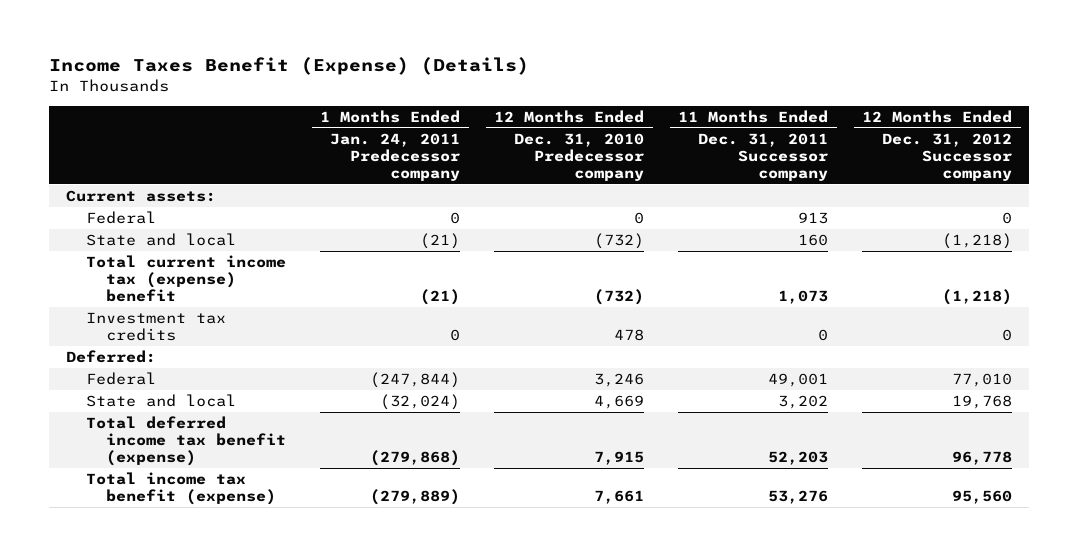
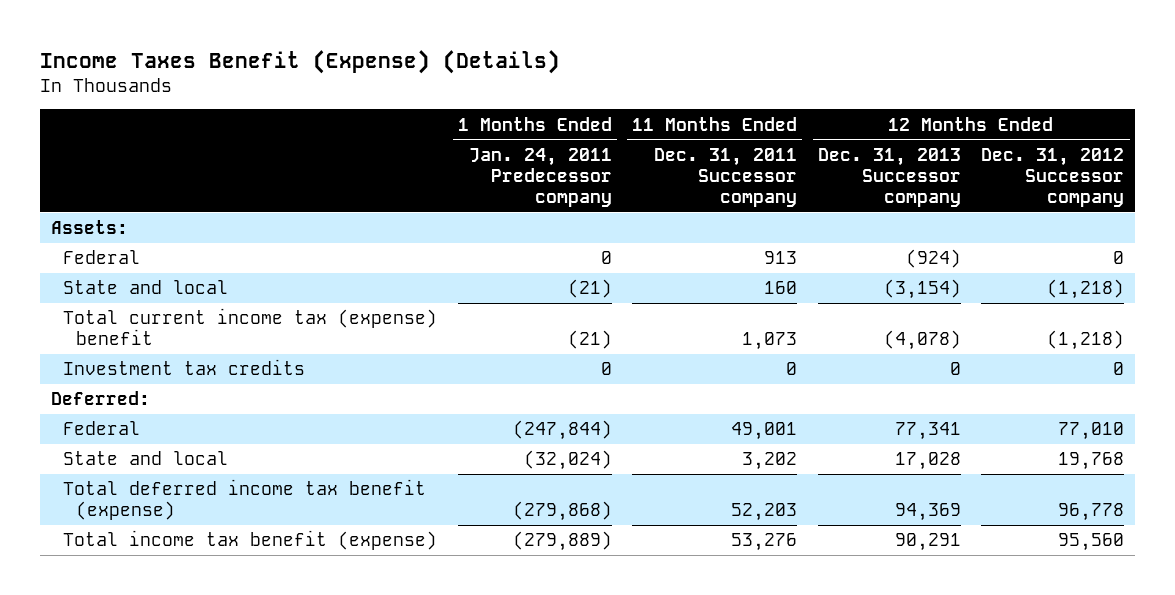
- | 1 Months Ended Jan. 24, 2011 Predecessor company | 12 Months Ended Dec. 31, 2010 Predecessor company | 11 Months Ended Dec. 31, 2011 Successor company | 12 Months Ended Dec. 31, 2012 Successor company
+ | 1 Months Ended Jan. 24, 2011 Predecessor company | 11 Months Ended Dec. 31, 2011 Successor company | 12 Months Ended Dec. 31, 2013 Successor company | 12 Months Ended Dec. 31, 2012 Successor company
- Current assets:
+ Assets:

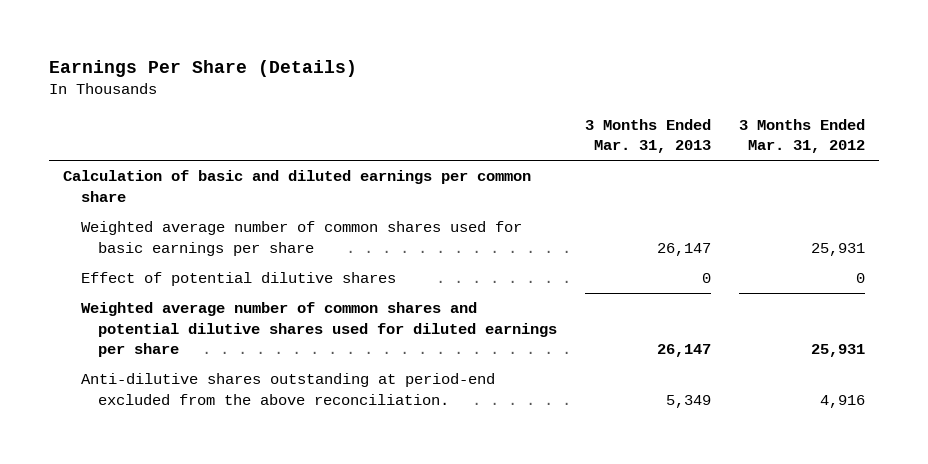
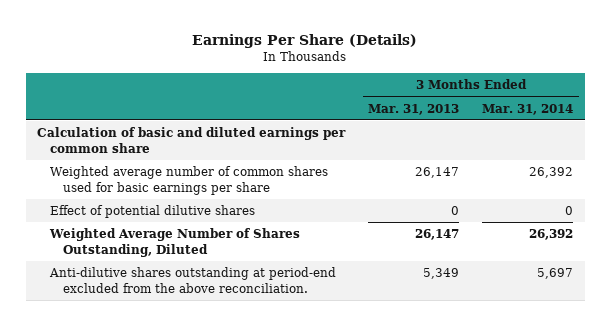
- | 3 Months Ended Mar. 31, 2013 | 3 Months Ended Mar. 31, 2012
+ | 3 Months Ended Mar. 31, 2013 | 3 Months Ended Mar. 31, 2014
- Weighted average number of common shares and potential dilutive shares used for diluted earnings per share | 26,147 | 25,931
+ Weighted Average Number of Shares Outstanding, Diluted | 26,147 | 26,392

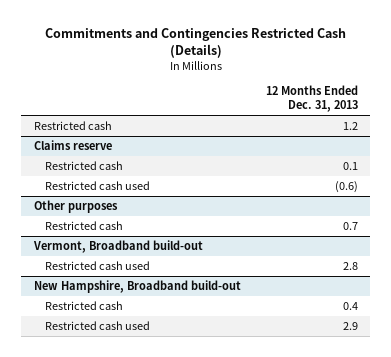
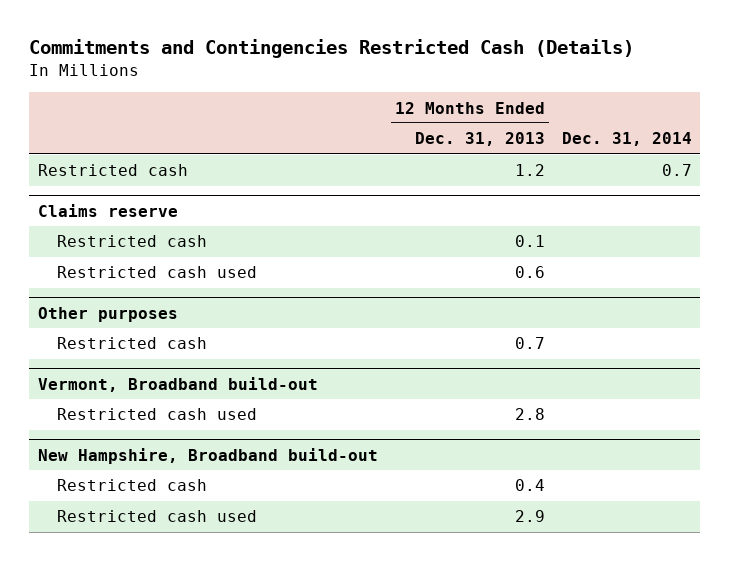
- | 12 Months Ended Dec. 31, 2013
+ | 12 Months Ended Dec. 31, 2013 | Dec. 31, 2014
@ Claims reserve
- Restricted cash used | (0.6)
+ Restricted cash used | 0.6 |

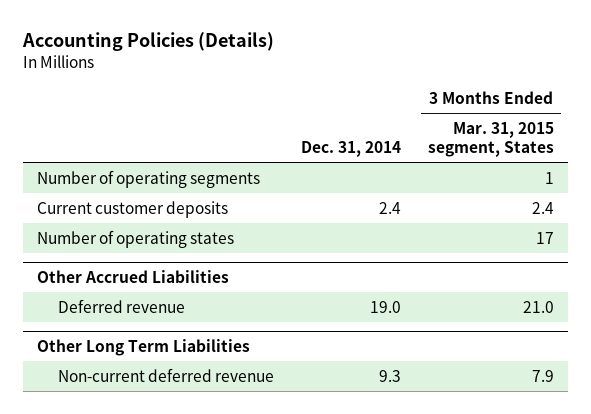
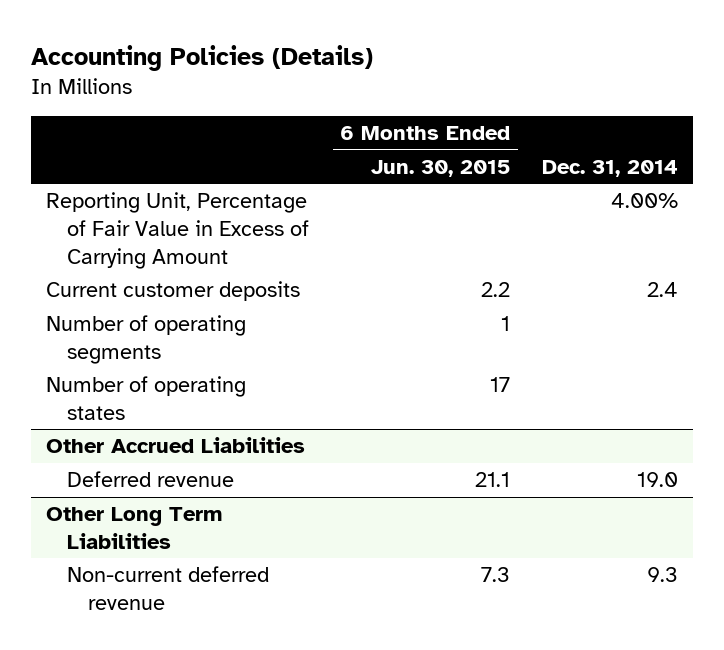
- | Dec. 31, 2014 | 3 Months Ended Mar. 31, 2015 segment, States
+ | 6 Months Ended Jun. 30, 2015 | Dec. 31, 2014
+ Reporting Unit, Percentage of Fair Value in Excess of Carrying Amount | | 4.00%
moved down: Number of operating segments | 1 |

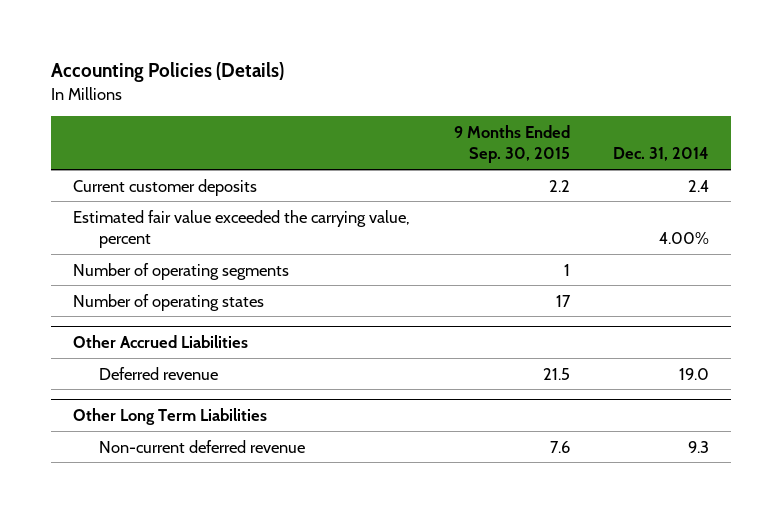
- | 6 Months Ended Jun. 30, 2015 | Dec. 31, 2014
+ | 9 Months Ended Sep. 30, 2015 | Dec. 31, 2014
- Reporting Unit, Percentage of Fair Value in Excess of Carrying Amount | | 4.00%
+ Estimated fair value exceeded the carrying value, percent | | 4.00%

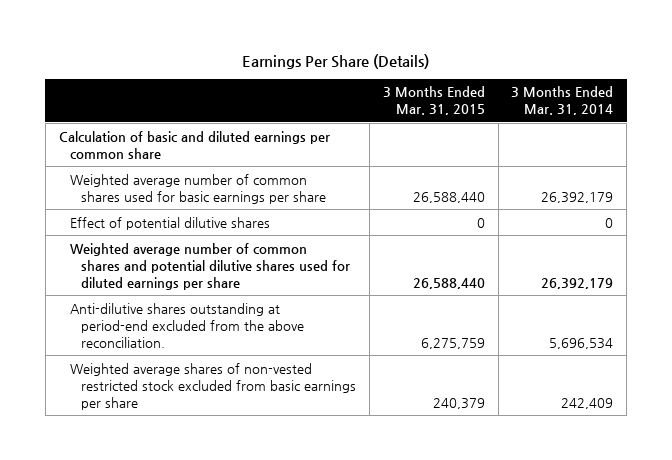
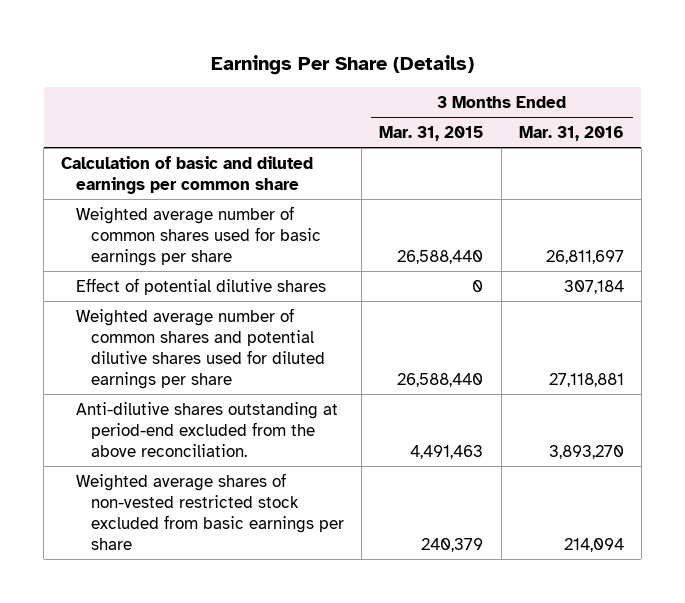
- | 3 Months Ended Mar. 31, 2015 | 3 Months Ended Mar. 31, 2014
+ | 3 Months Ended Mar. 31, 2015 | 3 Months Ended Mar. 31, 2016
- Anti-dilutive shares outstanding at period-end excluded from the above reconciliation. | 6,275,759 | 5,696,534
+ Anti-dilutive shares outstanding at period-end excluded from the above reconciliation. | 4,491,463 | 3,893,270

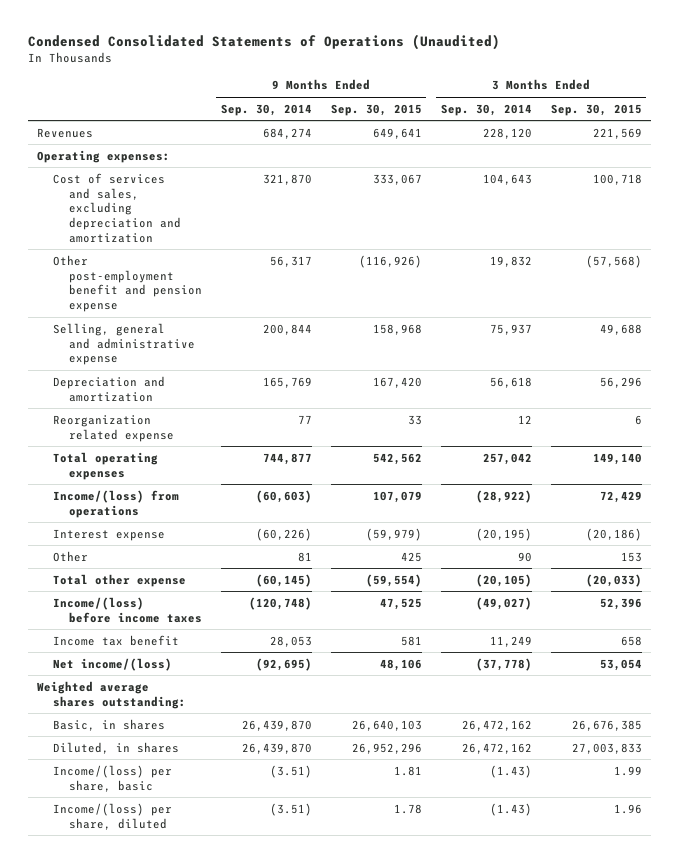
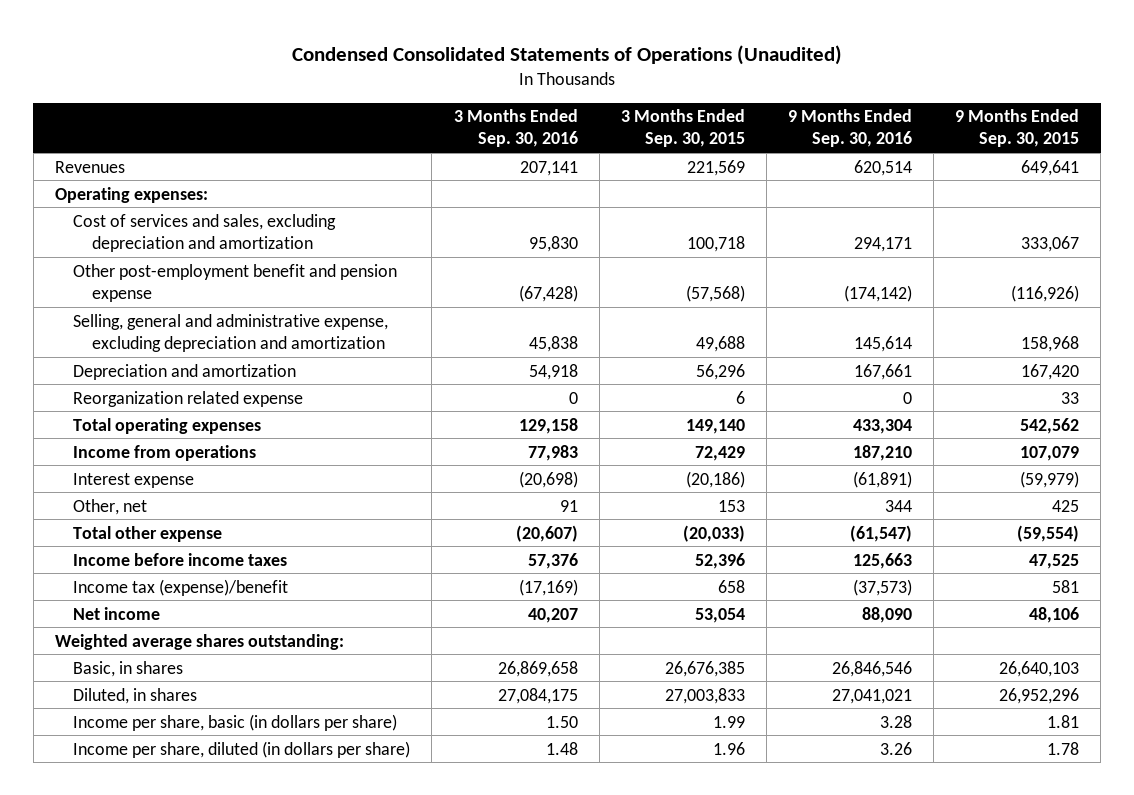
- | 9 Months Ended Sep. 30, 2014 | 9 Months Ended Sep. 30, 2015 | 3 Months Ended Sep. 30, 2014 | 3 Months Ended Sep. 30, 2015
+ | 3 Months Ended Sep. 30, 2016 | 3 Months Ended Sep. 30, 2015 | 9 Months Ended Sep. 30, 2016 | 9 Months Ended Sep. 30, 2015
- Selling, general and administrative expense | 200,844 | 158,968 | 75,937 | 49,688
+ Selling, general and administrative expense, excluding depreciation and amortization | 45,838 | 49,688 | 145,614 | 158,968
- Income/(loss) from operations | (60,603) | 107,079 | (28,922) | 72,429
+ Income from operations | 77,983 | 72,429 | 187,210 | 107,079
- Other | 81 | 425 | 90 | 153
+ Other, net | 91 | 153 | 344 | 425
- Income/(loss) before income taxes | (120,748) | 47,525 | (49,027) | 52,396
- Income tax benefit | 28,053 | 581 | 11,249 | 658
- Net income/(loss) | (92,695) | 48,106 | (37,778) | 53,054
+ Income before income taxes | 57,376 | 52,396 | 125,663 | 47,525
+ Income tax (expense)/benefit | (17,169) | 658 | (37,573) | 581
+ Net income | 40,207 | 53,054 | 88,090 | 48,106
- Income/(loss) per share, basic | (3.51) | 1.81 | (1.43) | 1.99
- Income/(loss) per share, diluted | (3.51) | 1.78 | (1.43) | 1.96
+ Income per share, basic (in dollars per share) | 1.50 | 1.99 | 3.28 | 1.81
+ Income per share, diluted (in dollars per share) | 1.48 | 1.96 | 3.26 | 1.78

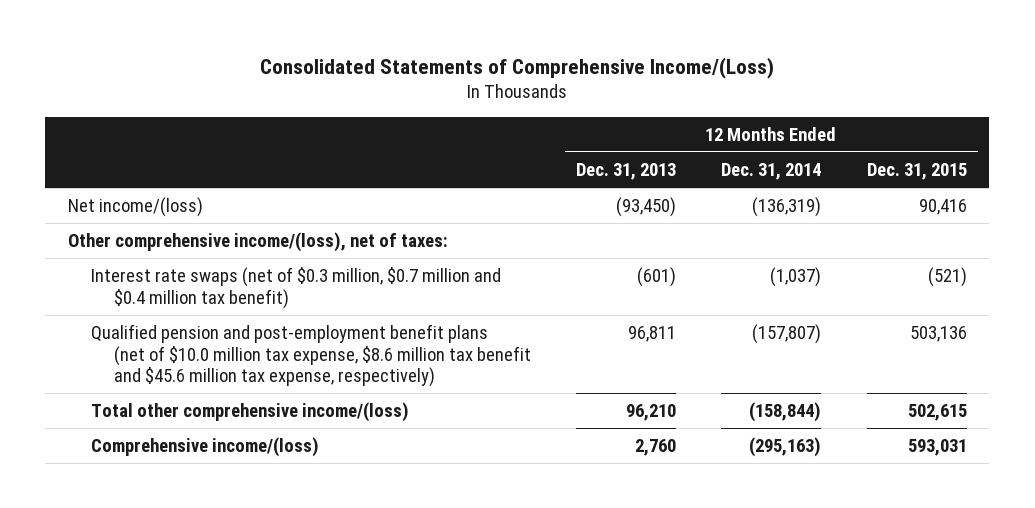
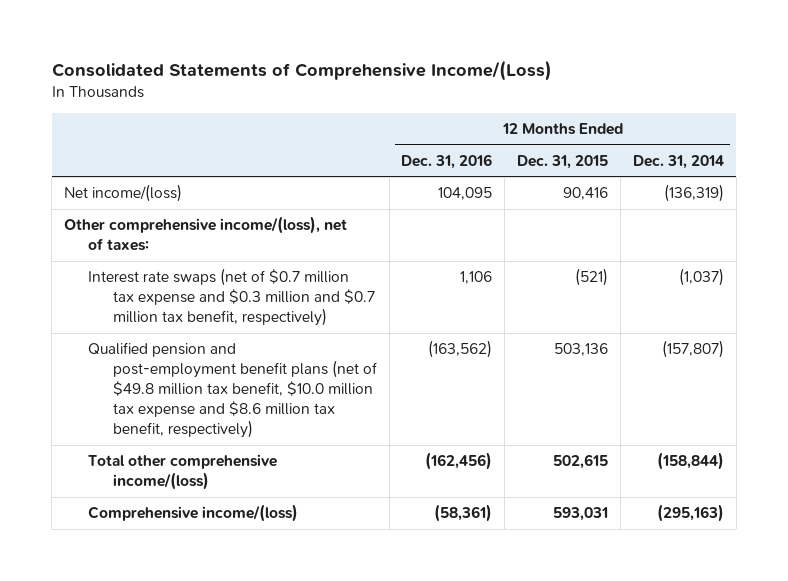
- | 12 Months Ended Dec. 31, 2013 | 12 Months Ended Dec. 31, 2014 | 12 Months Ended Dec. 31, 2015
+ | 12 Months Ended Dec. 31, 2016 | 12 Months Ended Dec. 31, 2015 | 12 Months Ended Dec. 31, 2014
- Interest rate swaps (net of $0.3 million, $0.7 million and $0.4 million tax benefit) | (601) | (1,037) | (521)
- Qualified pension and post-employment benefit plans (net of $10.0 million tax expense, $8.6 million tax benefit and $45.6 million tax expense, respectively) | 96,811 | (157,807) | 503,136
+ Interest rate swaps (net of $0.7 million tax expense and $0.3 million and $0.7 million tax benefit, respectively) | 1,106 | (521) | (1,037)
+ Qualified pension and post-employment benefit plans (net of $49.8 million tax benefit, $10.0 million tax expense and $8.6 million tax benefit, respectively) | (163,562) | 503,136 | (157,807)

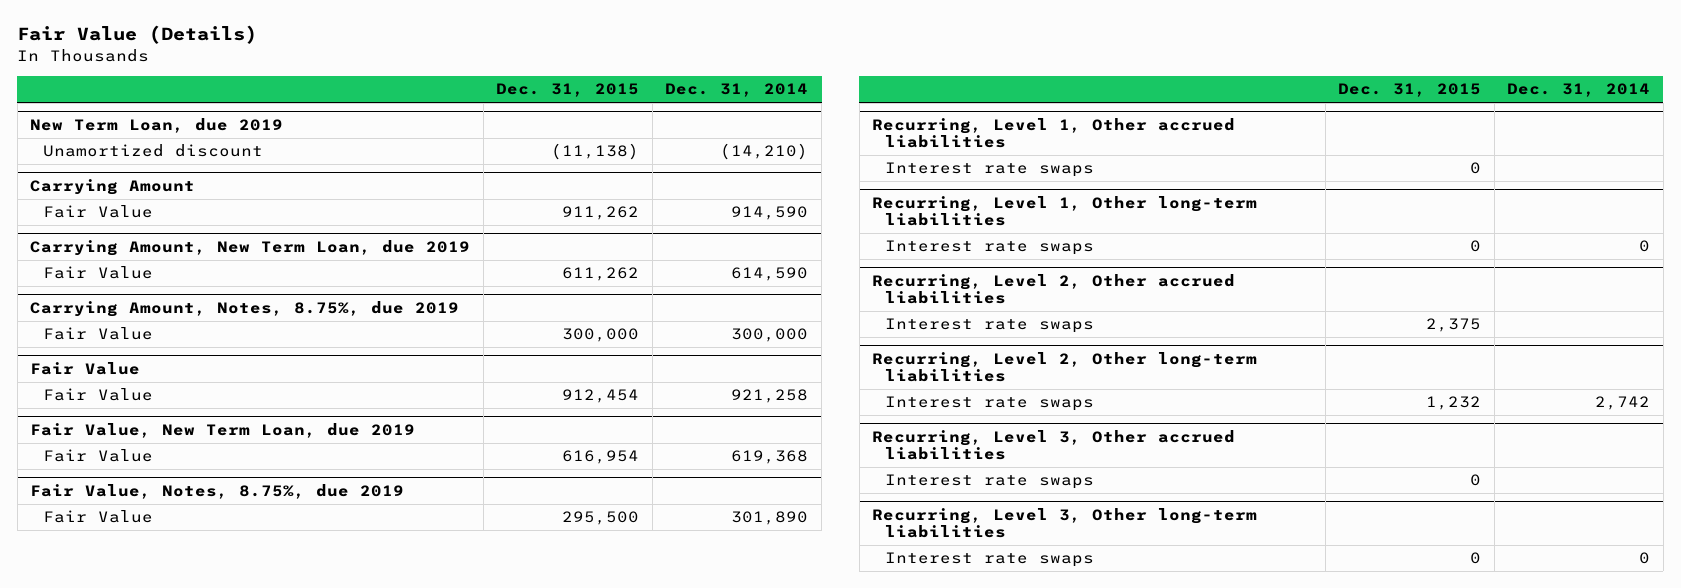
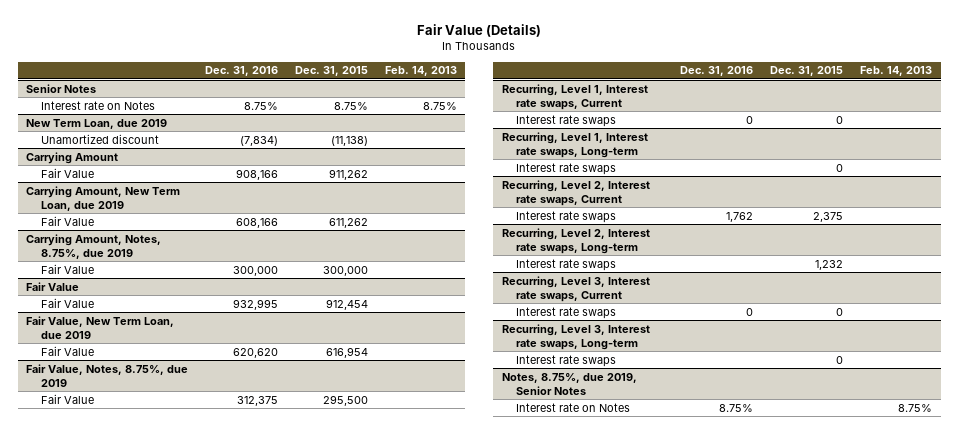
- | Dec. 31, 2015 | Dec. 31, 2014
+ | Dec. 31, 2016 | Dec. 31, 2015 | Feb. 14, 2013
+ Senior Notes
+ Interest rate on Notes | 8.75% | 8.75% | 8.75%
- Recurring, Level 1, Other accrued liabilities
+ Recurring, Level 1, Interest rate swaps, Current
- Recurring, Level 1, Other long-term liabilities
+ Recurring, Level 1, Interest rate swaps, Long-term
- Recurring, Level 2, Other accrued liabilities
+ Recurring, Level 2, Interest rate swaps, Current
- Recurring, Level 2, Other long-term liabilities
+ Recurring, Level 2, Interest rate swaps, Long-term
- Recurring, Level 3, Other accrued liabilities
+ Recurring, Level 3, Interest rate swaps, Current
- Recurring, Level 3, Other long-term liabilities
+ Recurring, Level 3, Interest rate swaps, Long-term
+ Notes, 8.75%, due 2019, Senior Notes
+ Interest rate on Notes | 8.75% | | 8.75%

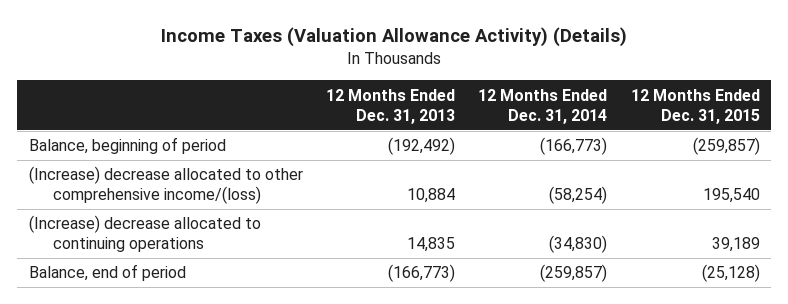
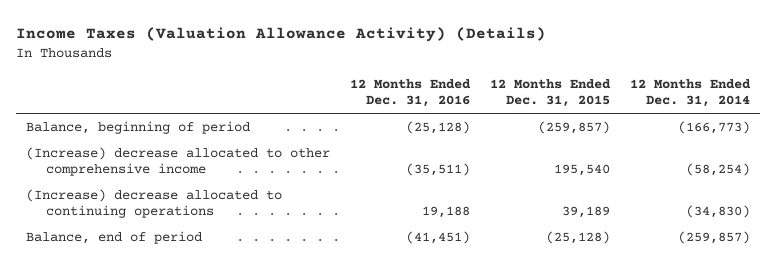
- | 12 Months Ended Dec. 31, 2013 | 12 Months Ended Dec. 31, 2014 | 12 Months Ended Dec. 31, 2015
+ | 12 Months Ended Dec. 31, 2016 | 12 Months Ended Dec. 31, 2015 | 12 Months Ended Dec. 31, 2014
- (Increase) decrease allocated to other comprehensive income/(loss) | 10,884 | (58,254) | 195,540
+ (Increase) decrease allocated to other comprehensive income | (35,511) | 195,540 | (58,254)

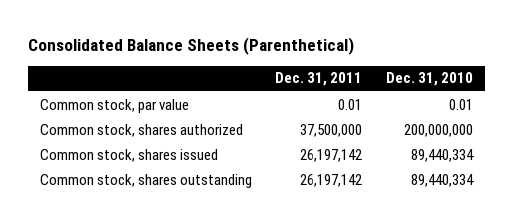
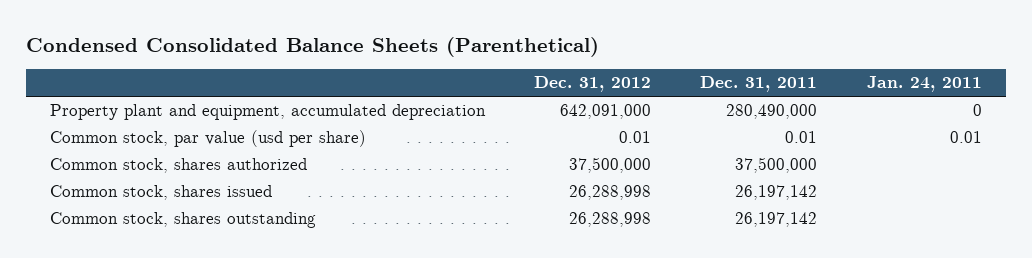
- Consolidated Balance Sheets (Parenthetical)
+ Condensed Consolidated Balance Sheets (Parenthetical)
- | Dec. 31, 2011 | Dec. 31, 2010
+ | Dec. 31, 2012 | Dec. 31, 2011 | Jan. 24, 2011
- Common stock, par value | 0.01 | 0.01
+ Property plant and equipment, accumulated depreciation | 642,091,000 | 280,490,000 | 0
+ Common stock, par value (usd per share) | 0.01 | 0.01 | 0.01

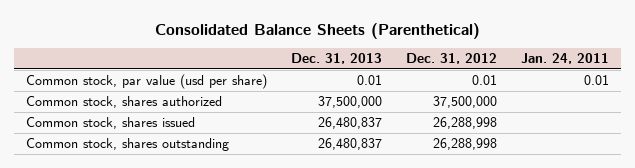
- Condensed Consolidated Balance Sheets (Parenthetical)
+ Consolidated Balance Sheets (Parenthetical)
- | Dec. 31, 2012 | Dec. 31, 2011 | Jan. 24, 2011
+ | Dec. 31, 2013 | Dec. 31, 2012 | Jan. 24, 2011
- Property plant and equipment, accumulated depreciation | 642,091,000 | 280,490,000 | 0

